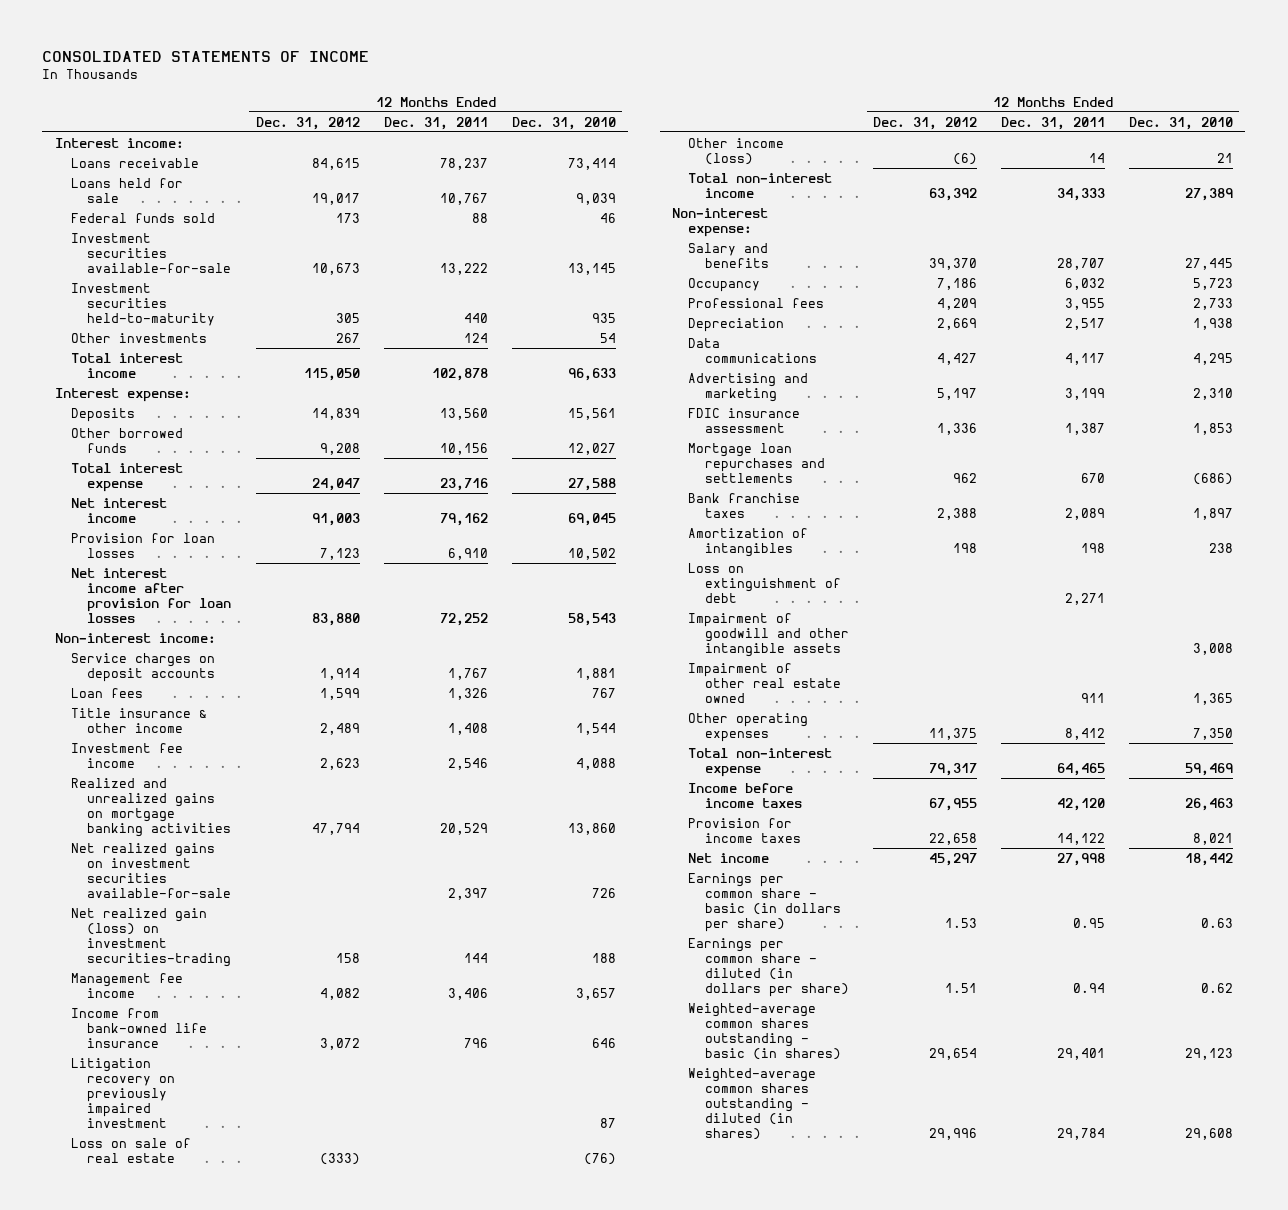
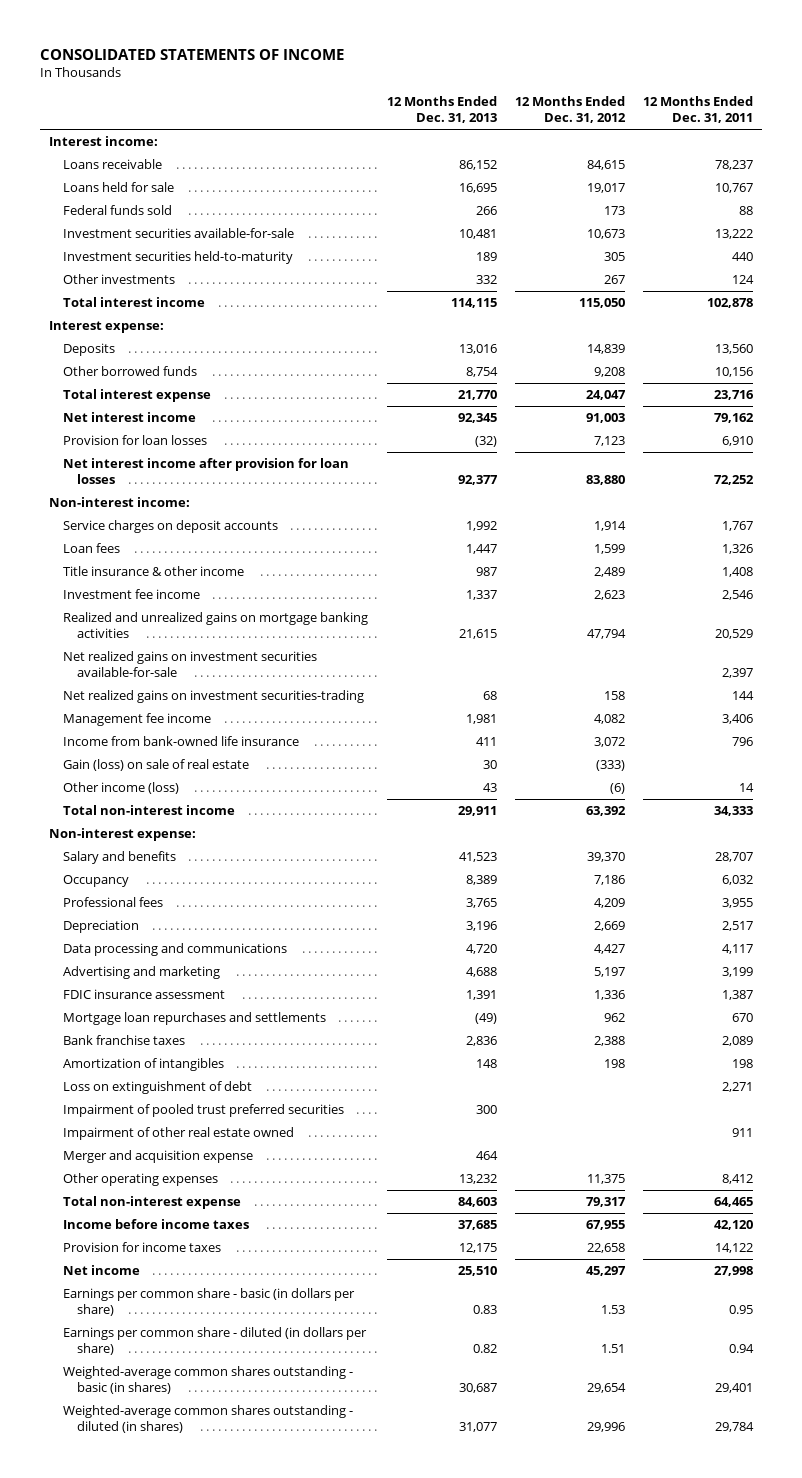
- | 12 Months Ended Dec. 31, 2012 | 12 Months Ended Dec. 31, 2011 | 12 Months Ended Dec. 31, 2010
+ | 12 Months Ended Dec. 31, 2013 | 12 Months Ended Dec. 31, 2012 | 12 Months Ended Dec. 31, 2011
- Net realized gain (loss) on investment securities-trading | 158 | 144 | 188
+ Net realized gains on investment securities-trading | 68 | 158 | 144
- Litigation recovery on previously impaired investment | | | 87
- Loss on sale of real estate | (333) | | (76)
+ Gain (loss) on sale of real estate | 30 | (333) |
- Data communications | 4,427 | 4,117 | 4,295
+ Data processing and communications | 4,720 | 4,427 | 4,117
- Impairment of goodwill and other intangible assets | | | 3,008
+ Impairment of pooled trust preferred securities | 300 | |
+ Merger and acquisition expense | 464 | |

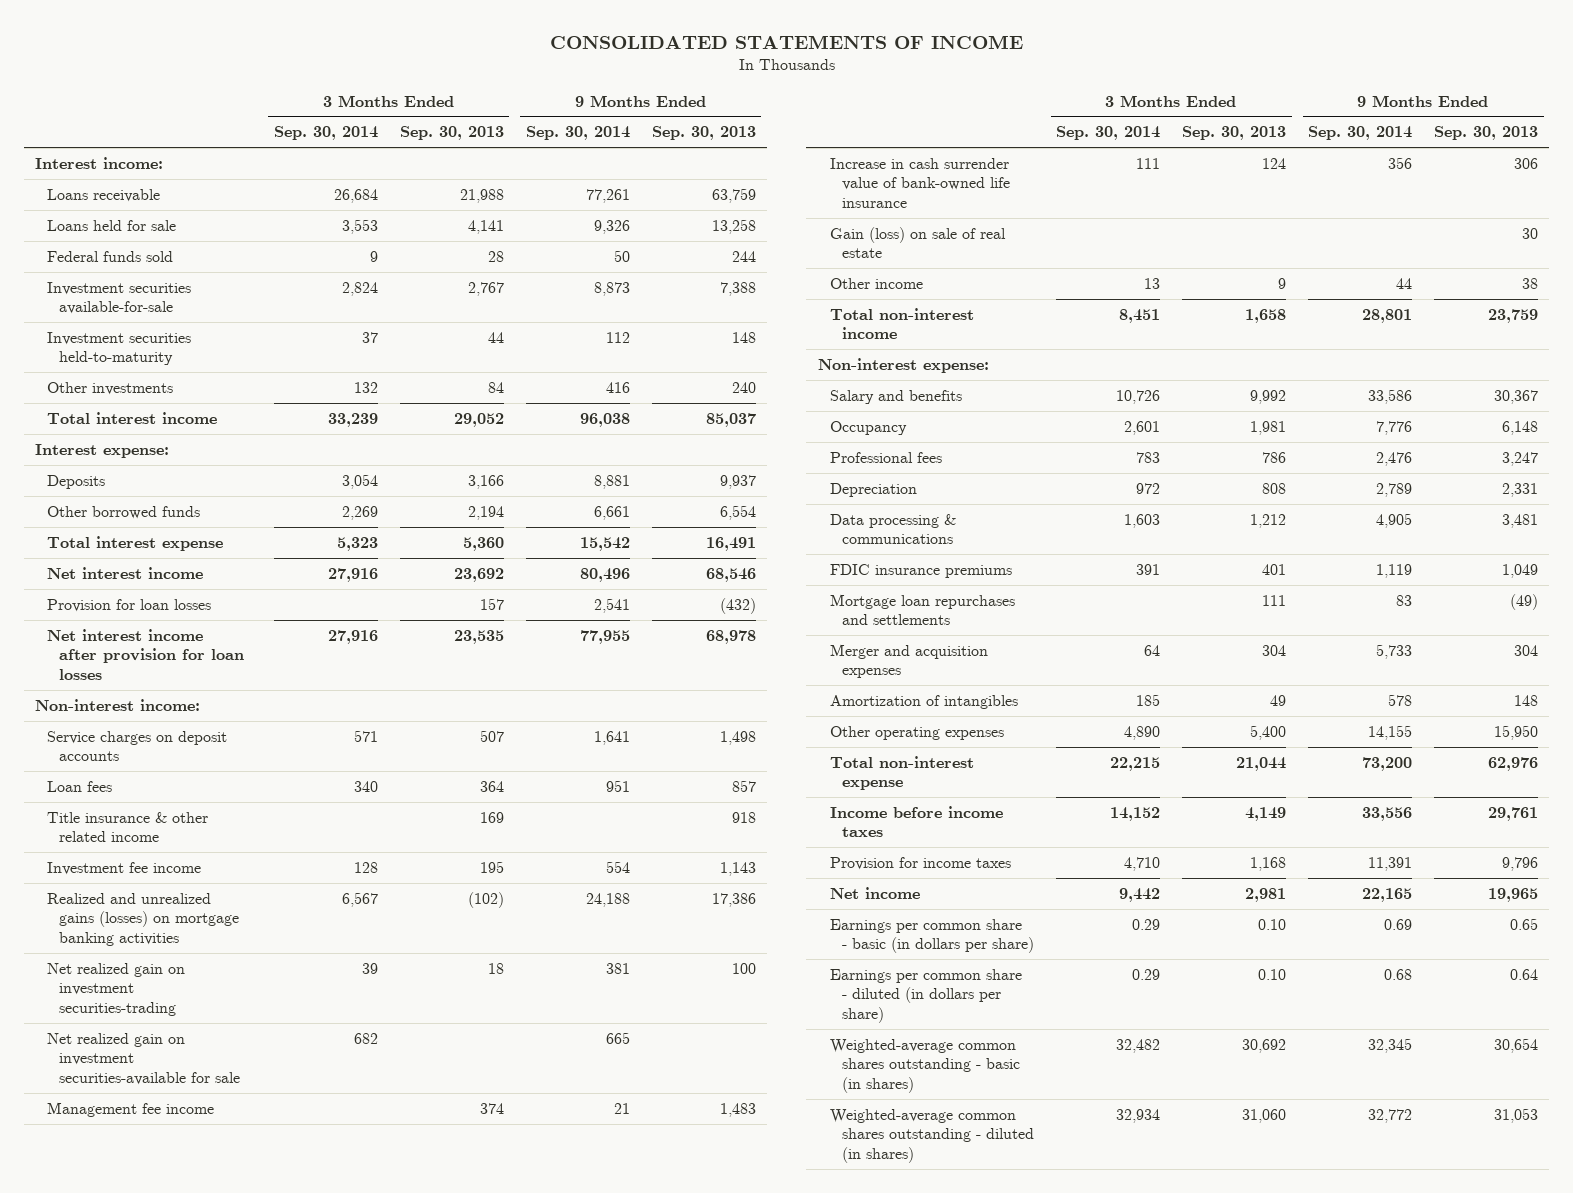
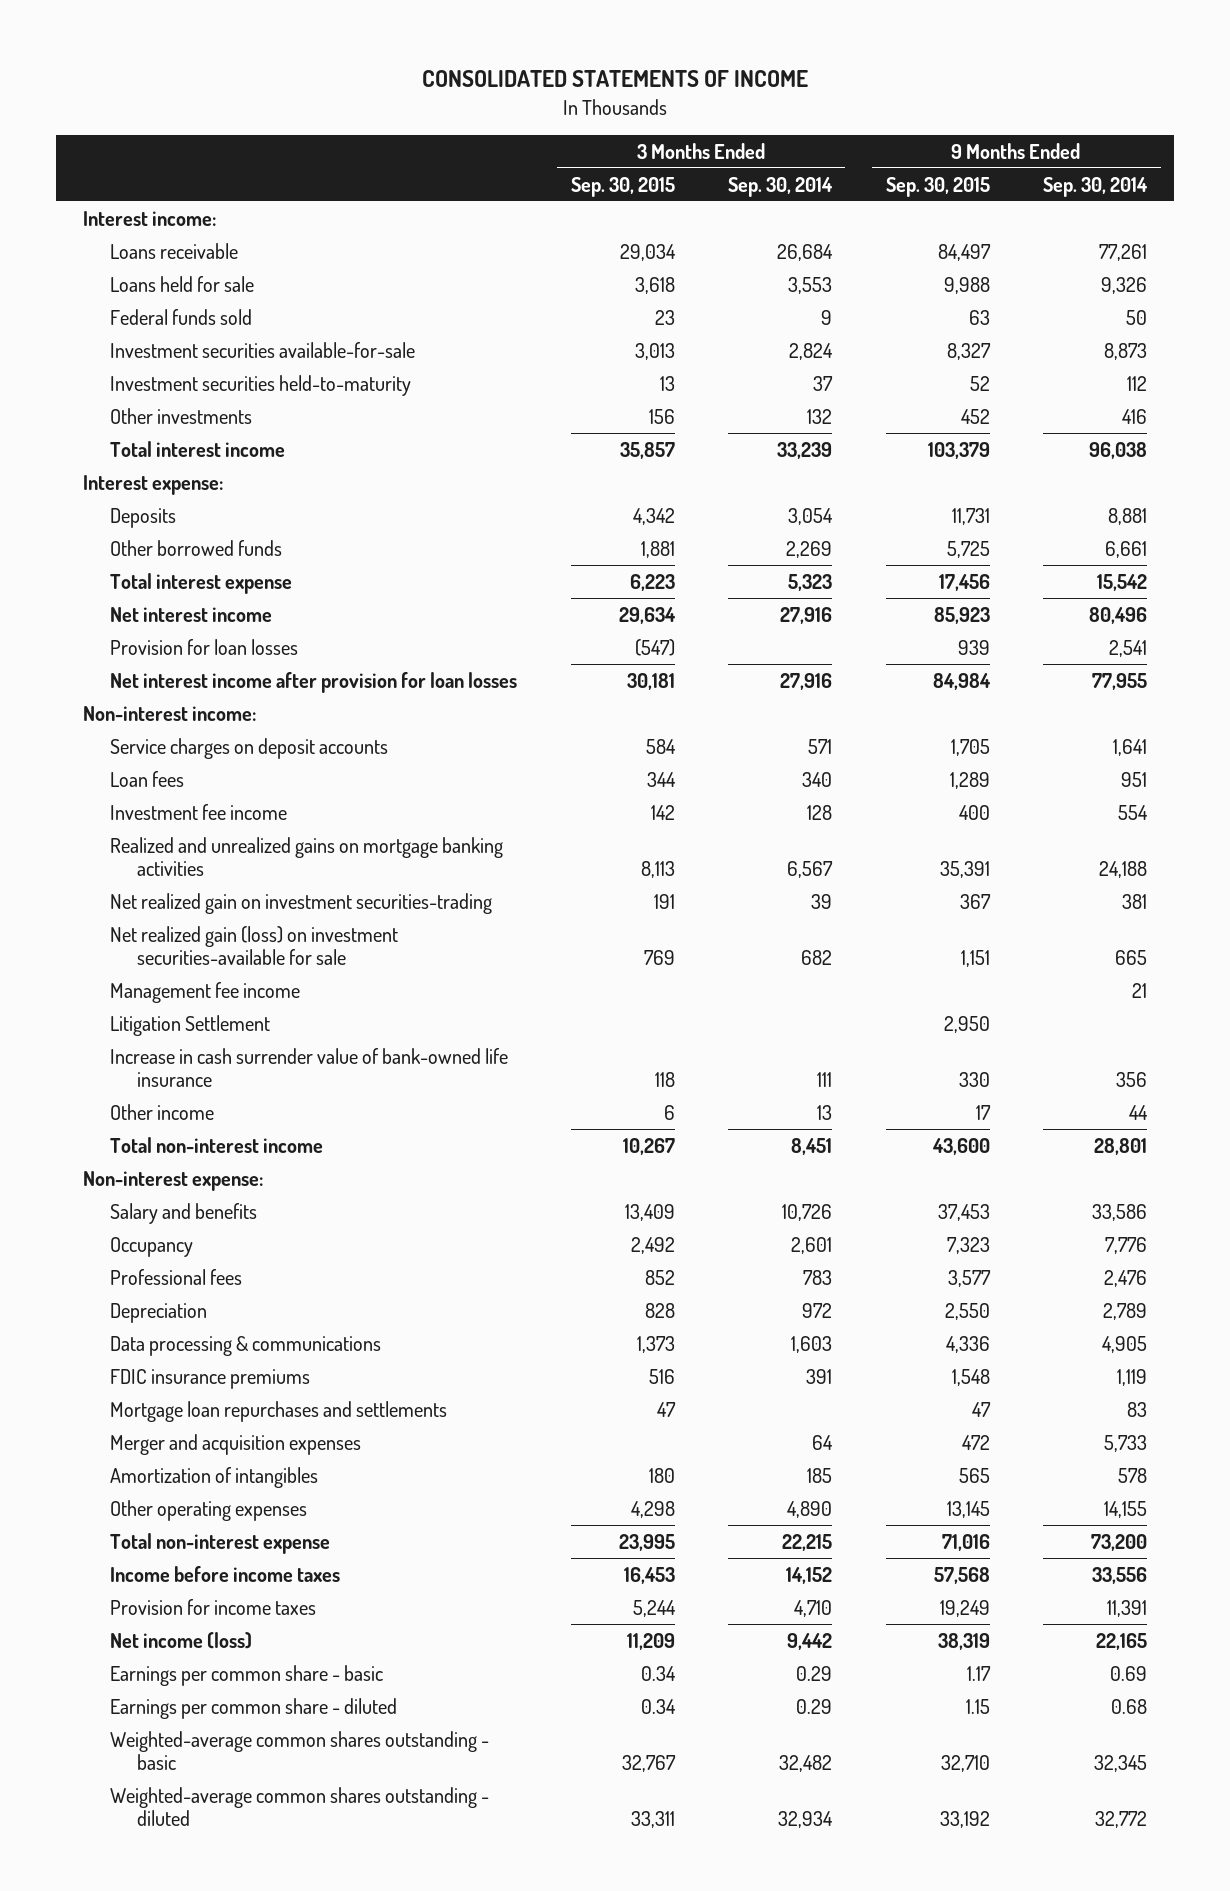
- | 3 Months Ended Sep. 30, 2014 | 3 Months Ended Sep. 30, 2013 | 9 Months Ended Sep. 30, 2014 | 9 Months Ended Sep. 30, 2013
+ | 3 Months Ended Sep. 30, 2015 | 3 Months Ended Sep. 30, 2014 | 9 Months Ended Sep. 30, 2015 | 9 Months Ended Sep. 30, 2014
- Title insurance & other related income | | 169 | | 918
- Realized and unrealized gains (losses) on mortgage banking activities | 6,567 | (102) | 24,188 | 17,386
+ Realized and unrealized gains on mortgage banking activities | 8,113 | 6,567 | 35,391 | 24,188
- Net realized gain on investment securities-available for sale | 682 | | 665 |
+ Net realized gain (loss) on investment securities-available for sale | 769 | 682 | 1,151 | 665
+ Litigation Settlement | | | 2,950 |
- Gain (loss) on sale of real estate | | | | 30
- Net income | 9,442 | 2,981 | 22,165 | 19,965
- Earnings per common share - basic (in dollars per share) | 0.29 | 0.10 | 0.69 | 0.65
- Earnings per common share - diluted (in dollars per share) | 0.29 | 0.10 | 0.68 | 0.64
- Weighted-average common shares outstanding - basic (in shares) | 32,482 | 30,692 | 32,345 | 30,654
- Weighted-average common shares outstanding - diluted (in shares) | 32,934 | 31,060 | 32,772 | 31,053
+ Net income (loss) | 11,209 | 9,442 | 38,319 | 22,165
+ Earnings per common share - basic | 0.34 | 0.29 | 1.17 | 0.69
+ Earnings per common share - diluted | 0.34 | 0.29 | 1.15 | 0.68
+ Weighted-average common shares outstanding - basic | 32,767 | 32,482 | 32,710 | 32,345
+ Weighted-average common shares outstanding - diluted | 33,311 | 32,934 | 33,192 | 32,772

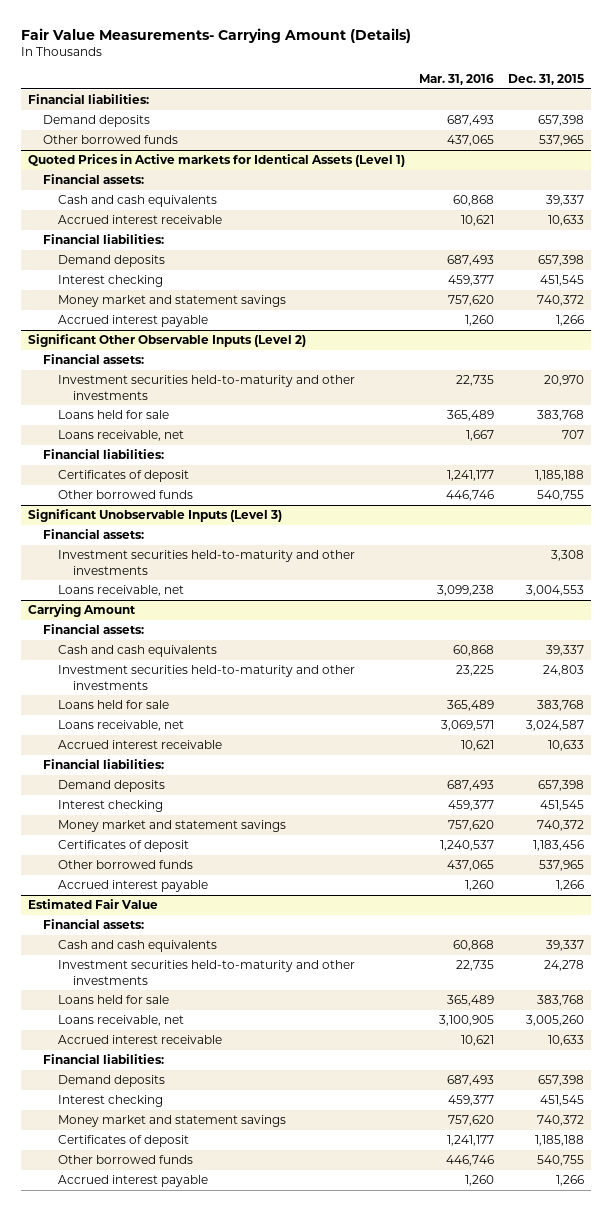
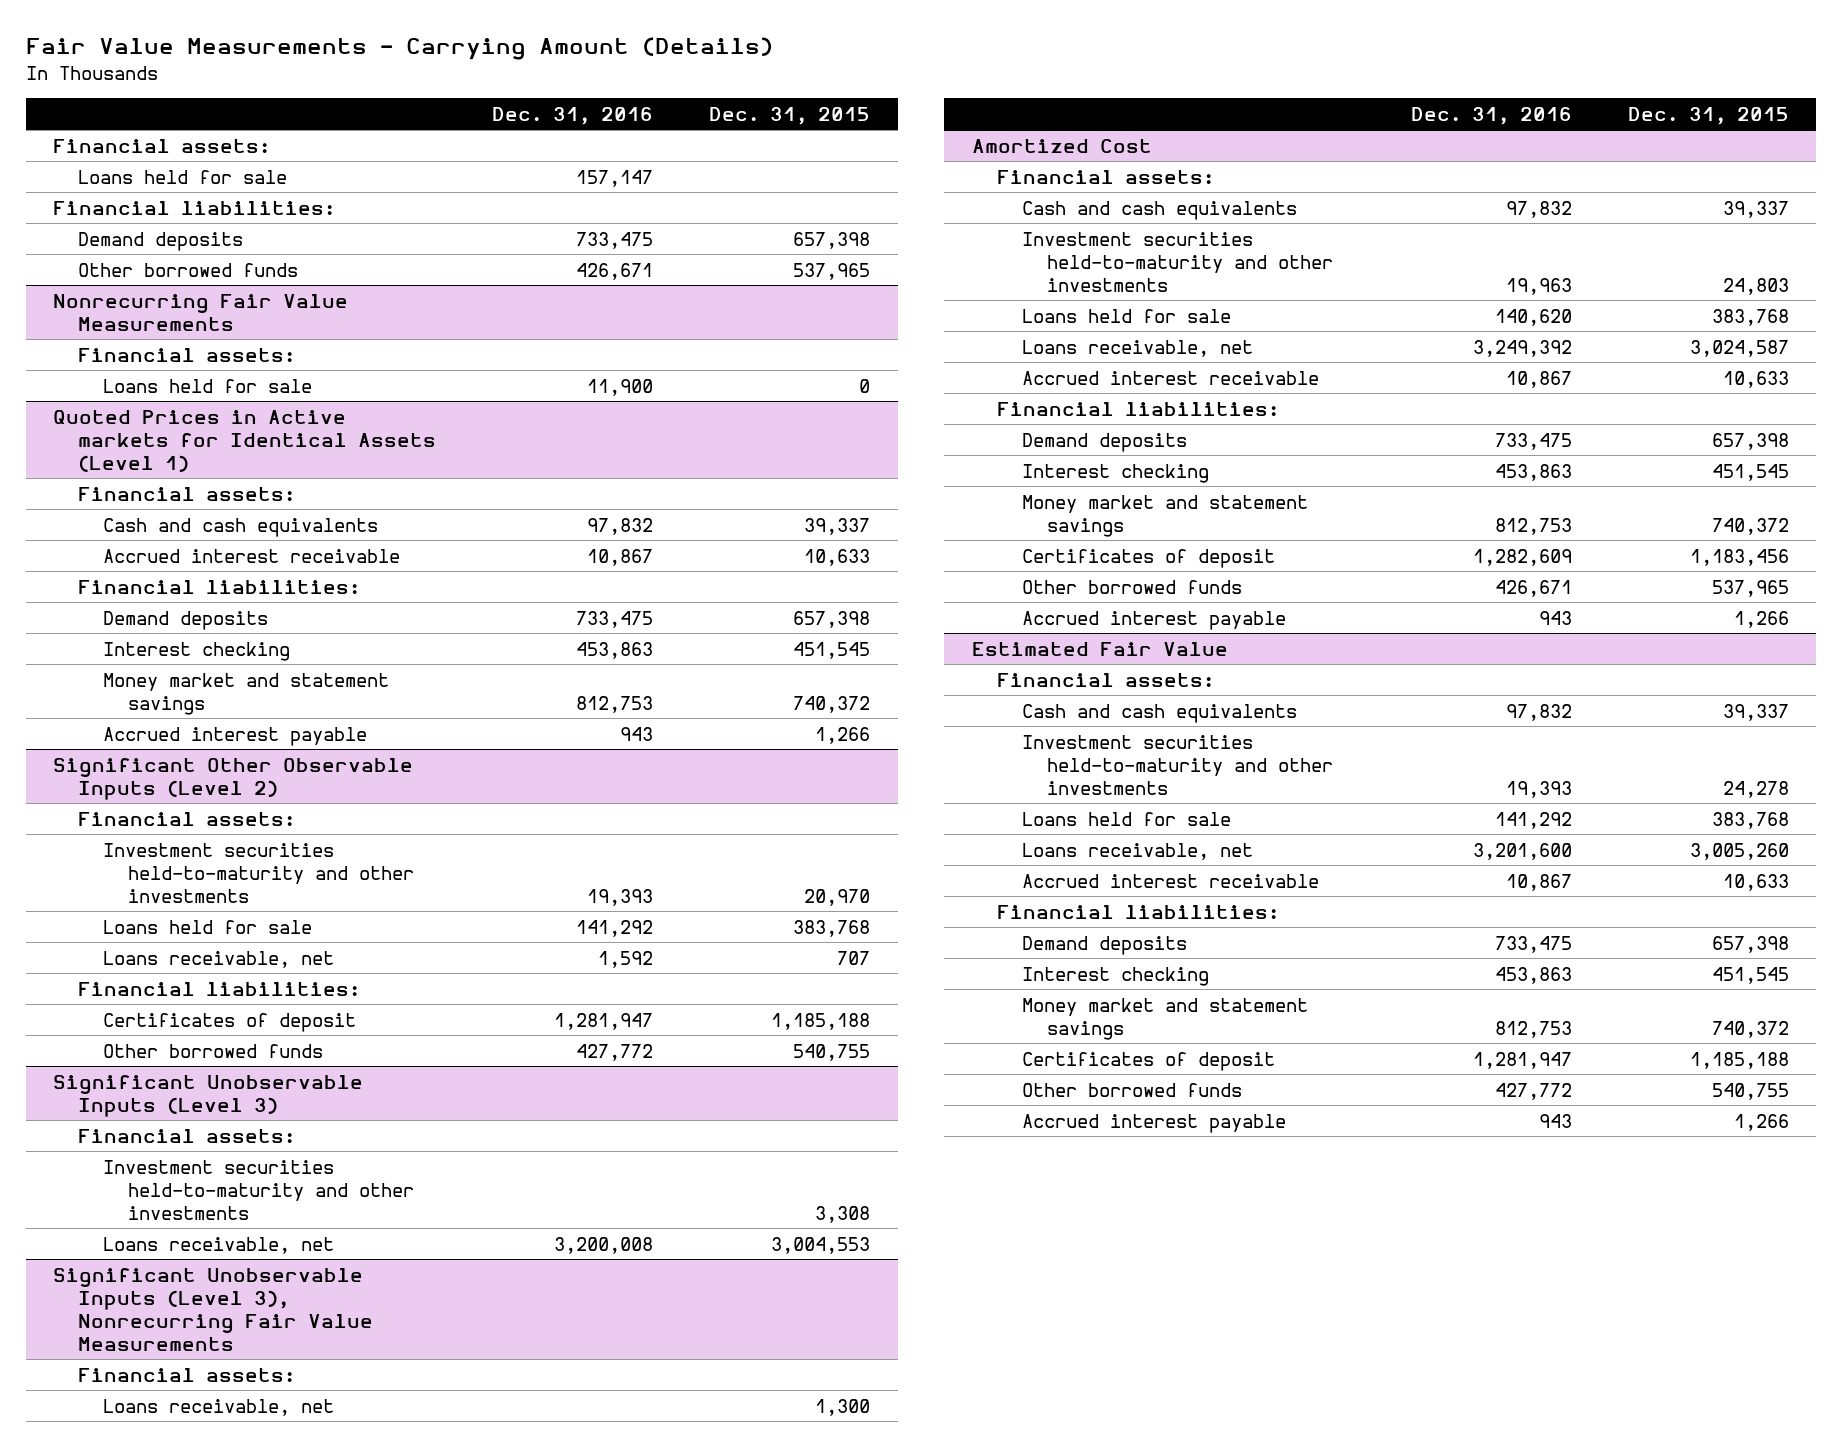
- Fair Value Measurements- Carrying Amount (Details)
+ Fair Value Measurements - Carrying Amount (Details)
- | Mar. 31, 2016 | Dec. 31, 2015
+ | Dec. 31, 2016 | Dec. 31, 2015
+ Financial assets:
+ Loans held for sale | 157,147 |
+ Nonrecurring Fair Value Measurements
+ Financial assets:
+ Loans held for sale | 11,900 | 0
- Carrying Amount
+ Significant Unobservable Inputs (Level 3), Nonrecurring Fair Value Measurements
+ Loans receivable, net | | 1,300
+ Amortized Cost
+ Financial assets:

